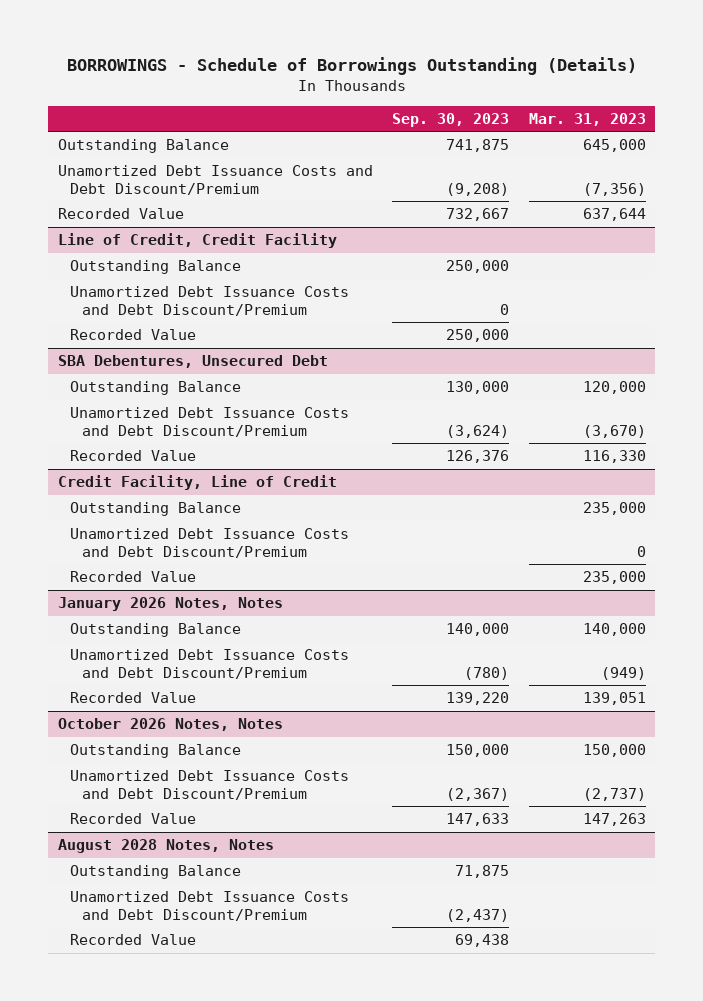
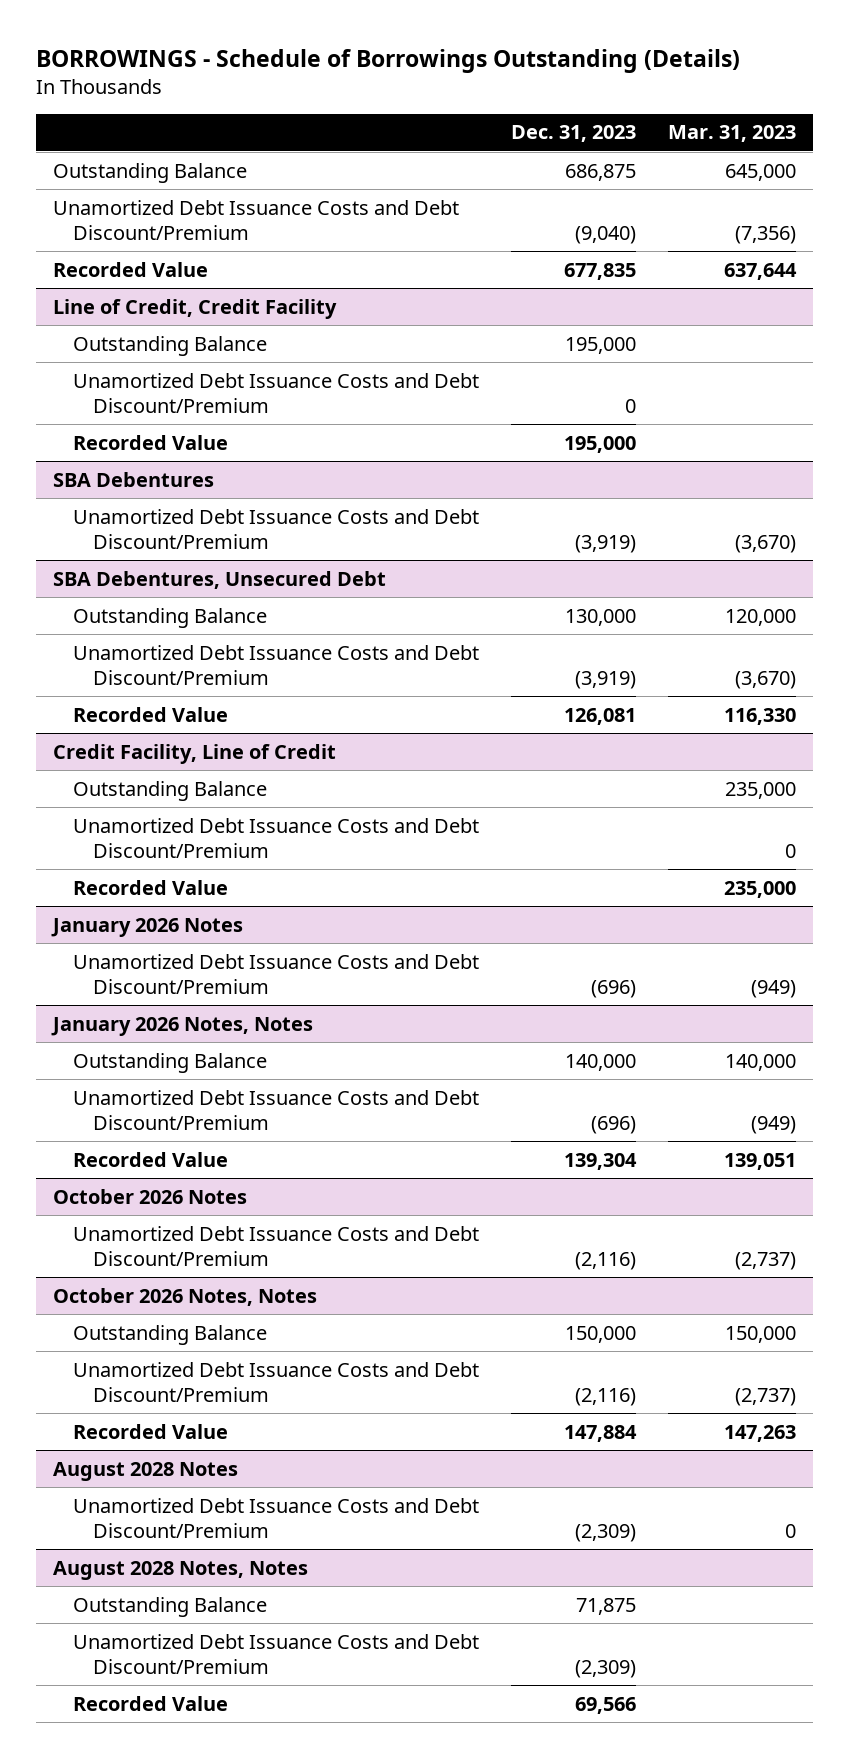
- | Sep. 30, 2023 | Mar. 31, 2023
+ | Dec. 31, 2023 | Mar. 31, 2023
+ SBA Debentures
+ Unamortized Debt Issuance Costs and Debt Discount/Premium | (3,919) | (3,670)
+ January 2026 Notes
+ Unamortized Debt Issuance Costs and Debt Discount/Premium | (696) | (949)
+ October 2026 Notes
+ Unamortized Debt Issuance Costs and Debt Discount/Premium | (2,116) | (2,737)
+ August 2028 Notes
+ Unamortized Debt Issuance Costs and Debt Discount/Premium | (2,309) | 0

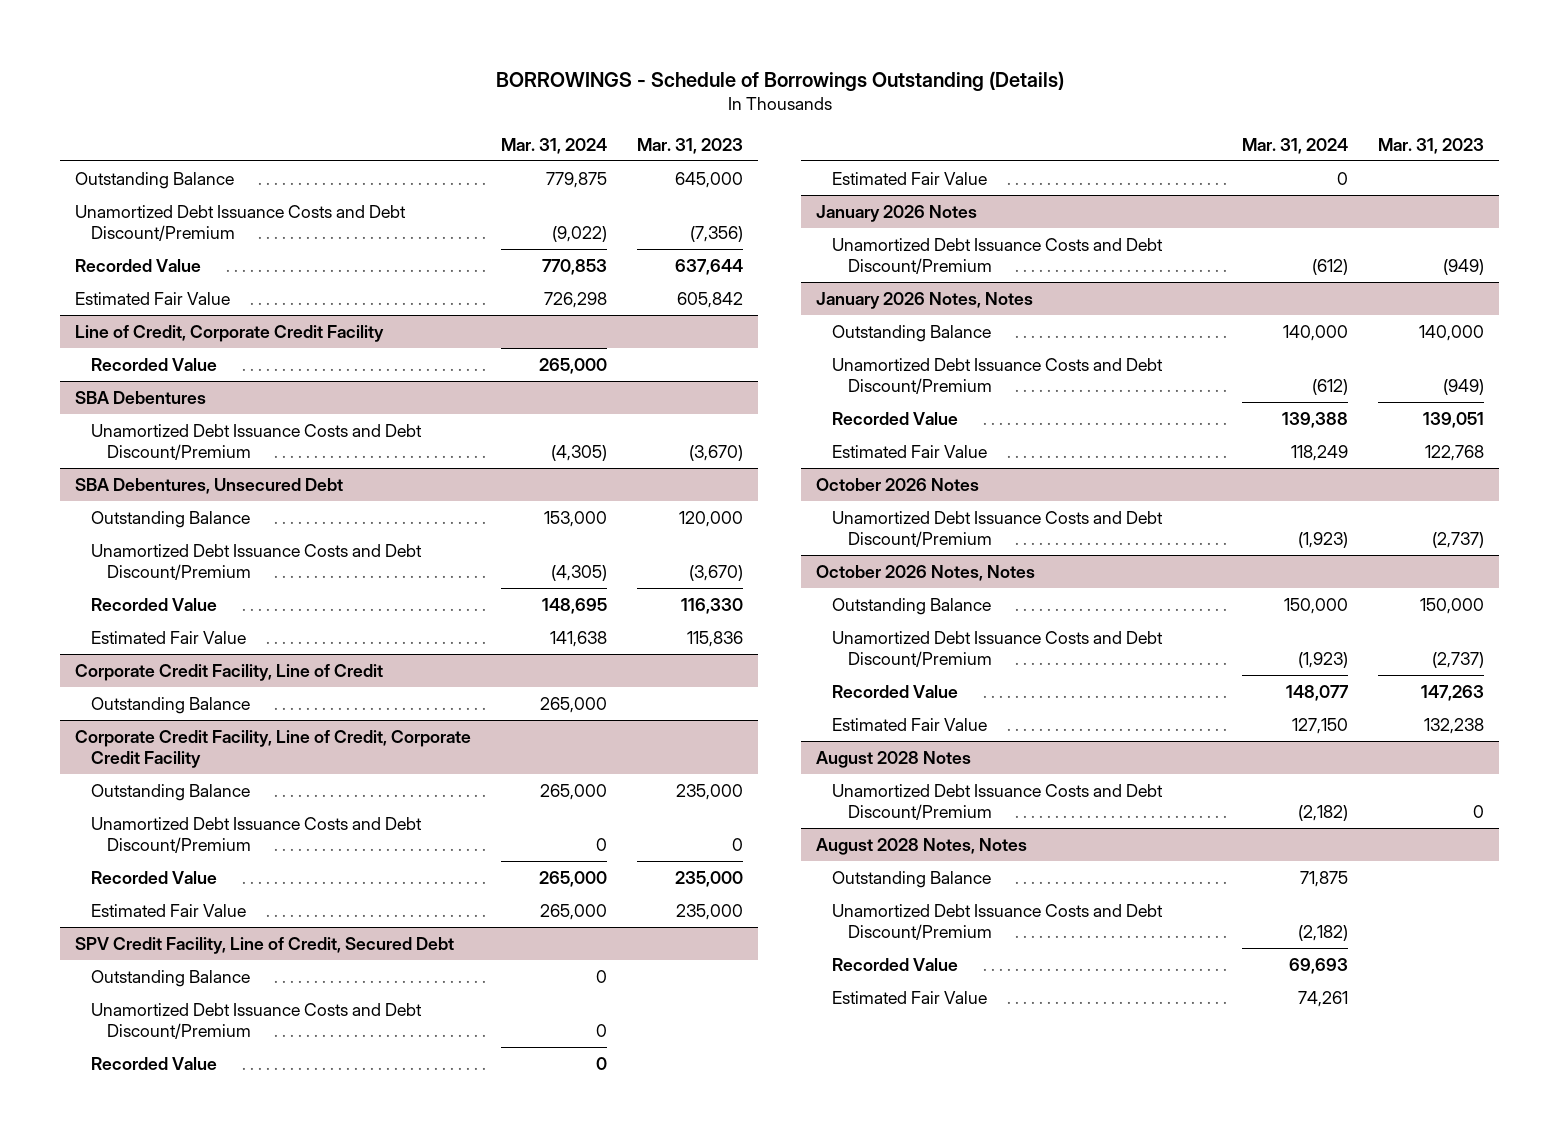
- | Dec. 31, 2023 | Mar. 31, 2023
+ | Mar. 31, 2024 | Mar. 31, 2023
- Line of Credit, Credit Facility
- Outstanding Balance | 195,000 |
- Unamortized Debt Issuance Costs and Debt Discount/Premium | 0 |
+ Estimated Fair Value | 726,298 | 605,842
+ Line of Credit, Corporate Credit Facility
- Credit Facility, Line of Credit
@ SBA Debentures, Unsecured Debt
+ Estimated Fair Value | 141,638 | 115,836
+ Corporate Credit Facility, Line of Credit
+ Outstanding Balance | 265,000 |
+ Corporate Credit Facility, Line of Credit, Corporate Credit Facility
+ Estimated Fair Value | 265,000 | 235,000
+ SPV Credit Facility, Line of Credit, Secured Debt
+ Outstanding Balance | 0 |
+ Unamortized Debt Issuance Costs and Debt Discount/Premium | 0 |
+ Recorded Value | 0 |
+ Estimated Fair Value | 0 |
@ January 2026 Notes, Notes
+ Estimated Fair Value | 118,249 | 122,768
@ October 2026 Notes, Notes
+ Estimated Fair Value | 127,150 | 132,238
@ August 2028 Notes, Notes
+ Estimated Fair Value | 74,261 |

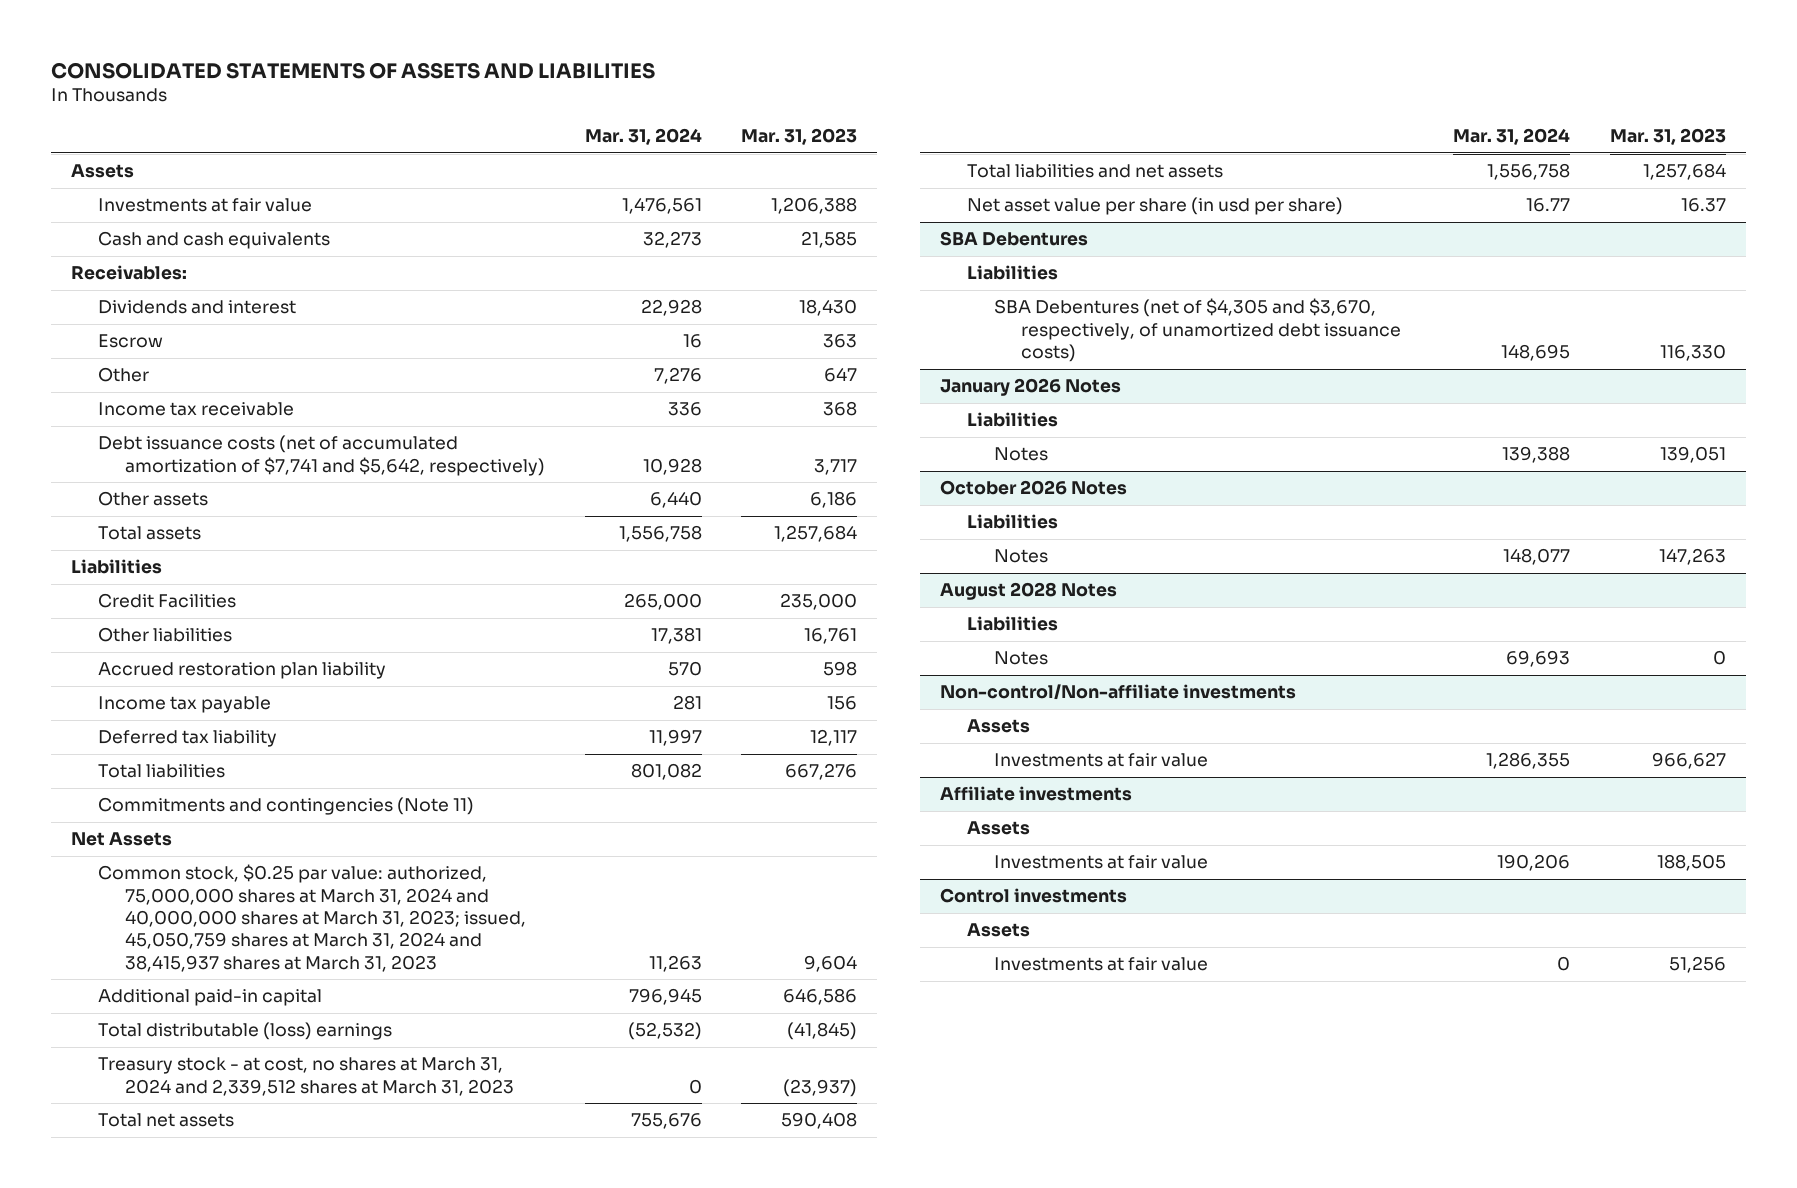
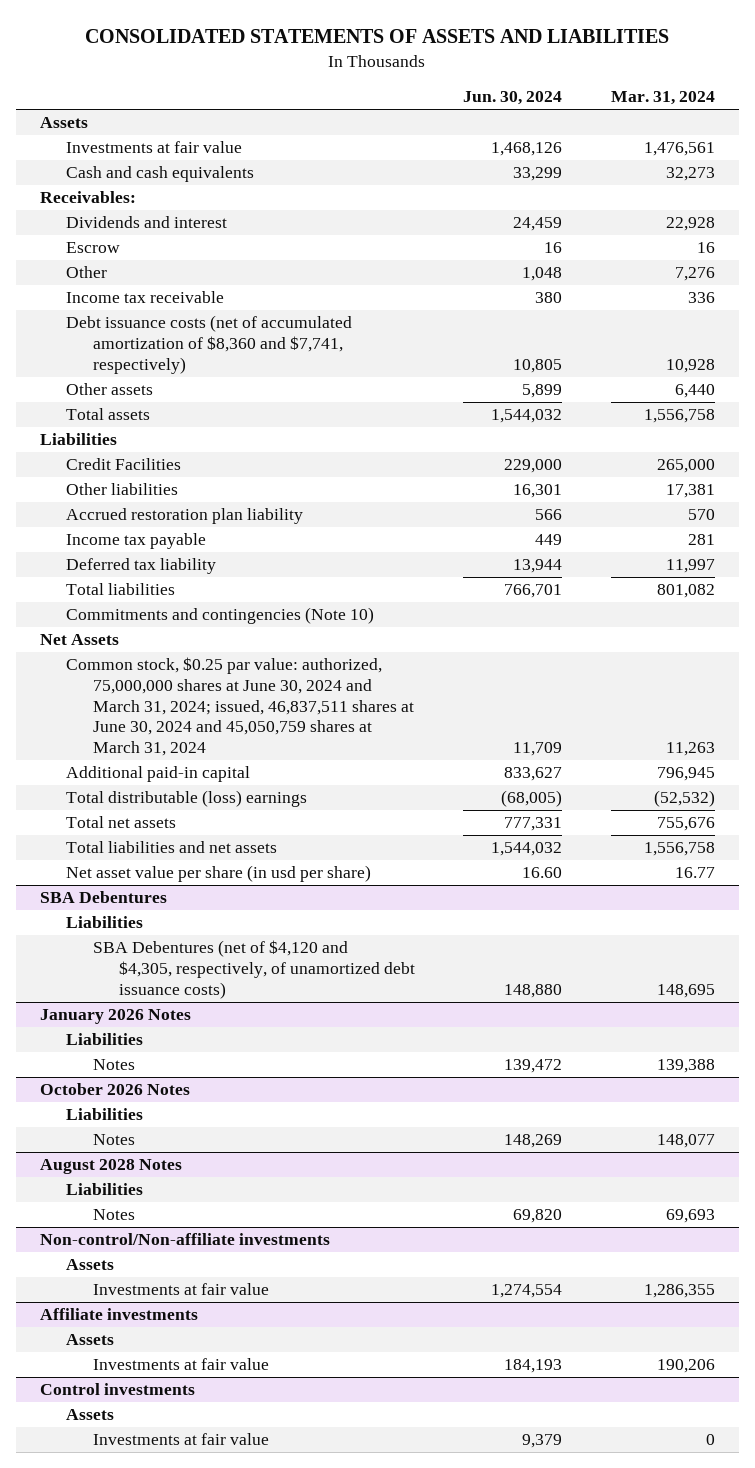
- | Mar. 31, 2024 | Mar. 31, 2023
+ | Jun. 30, 2024 | Mar. 31, 2024
- Debt issuance costs (net of accumulated amortization of $7,741 and $5,642, respectively) | 10,928 | 3,717
+ Debt issuance costs (net of accumulated amortization of $8,360 and $7,741, respectively) | 10,805 | 10,928
- Commitments and contingencies (Note 11)
+ Commitments and contingencies (Note 10)
- Common stock, $0.25 par value: authorized, 75,000,000 shares at March 31, 2024 and 40,000,000 shares at March 31, 2023; issued, 45,050,759 shares at March 31, 2024 and 38,415,937 shares at March 31, 2023 | 11,263 | 9,604
+ Common stock, $0.25 par value: authorized, 75,000,000 shares at June 30, 2024 and March 31, 2024; issued, 46,837,511 shares at June 30, 2024 and 45,050,759 shares at March 31, 2024 | 11,709 | 11,263
- Treasury stock - at cost, no shares at March 31, 2024 and 2,339,512 shares at March 31, 2023 | 0 | (23,937)
@ SBA Debentures
- SBA Debentures (net of $4,305 and $3,670, respectively, of unamortized debt issuance costs) | 148,695 | 116,330
+ SBA Debentures (net of $4,120 and $4,305, respectively, of unamortized debt issuance costs) | 148,880 | 148,695

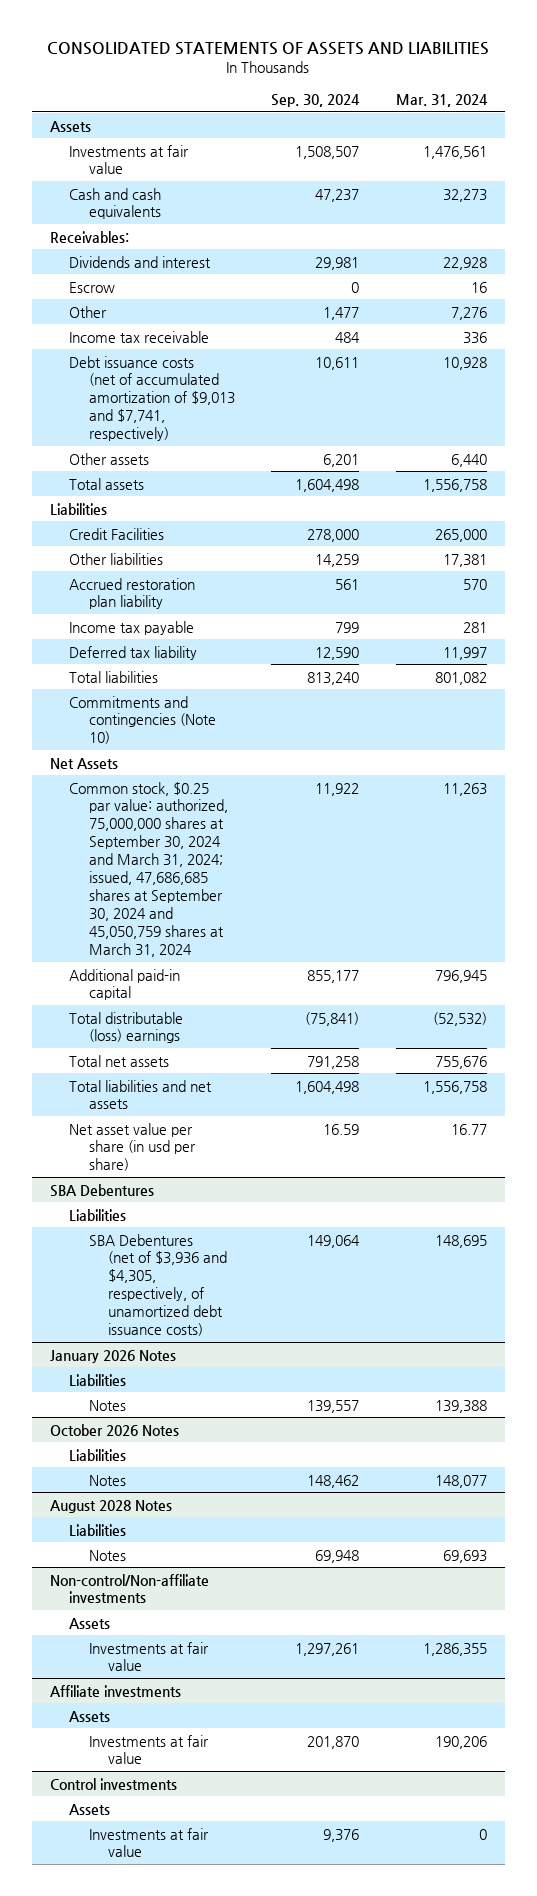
- | Jun. 30, 2024 | Mar. 31, 2024
+ | Sep. 30, 2024 | Mar. 31, 2024
- Debt issuance costs (net of accumulated amortization of $8,360 and $7,741, respectively) | 10,805 | 10,928
+ Debt issuance costs (net of accumulated amortization of $9,013 and $7,741, respectively) | 10,611 | 10,928
- Common stock, $0.25 par value: authorized, 75,000,000 shares at June 30, 2024 and March 31, 2024; issued, 46,837,511 shares at June 30, 2024 and 45,050,759 shares at March 31, 2024 | 11,709 | 11,263
+ Common stock, $0.25 par value: authorized, 75,000,000 shares at September 30, 2024 and March 31, 2024; issued, 47,686,685 shares at September 30, 2024 and 45,050,759 shares at March 31, 2024 | 11,922 | 11,263
@ SBA Debentures
- SBA Debentures (net of $4,120 and $4,305, respectively, of unamortized debt issuance costs) | 148,880 | 148,695
+ SBA Debentures (net of $3,936 and $4,305, respectively, of unamortized debt issuance costs) | 149,064 | 148,695

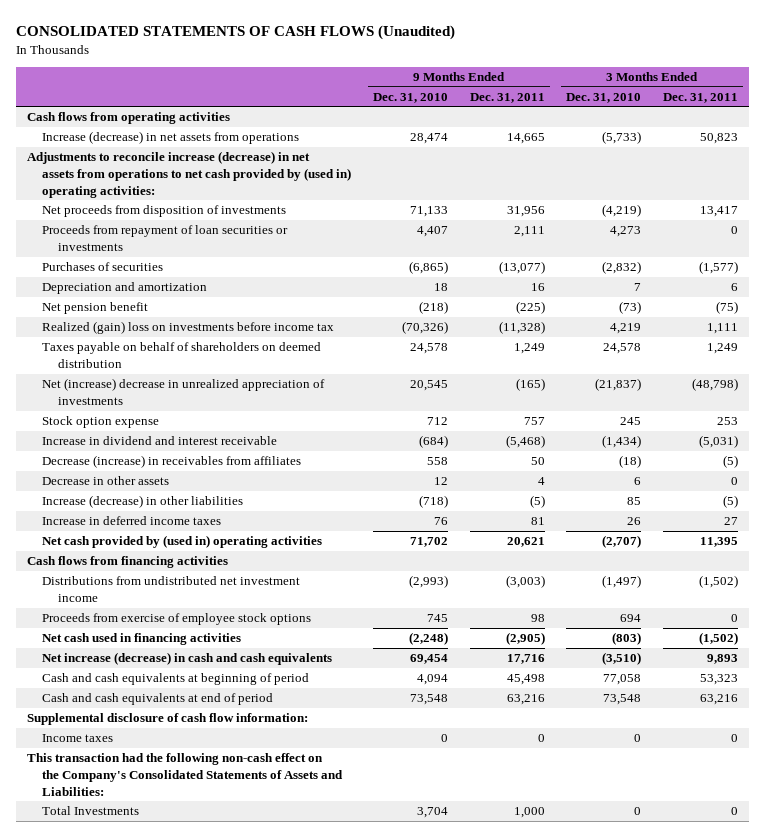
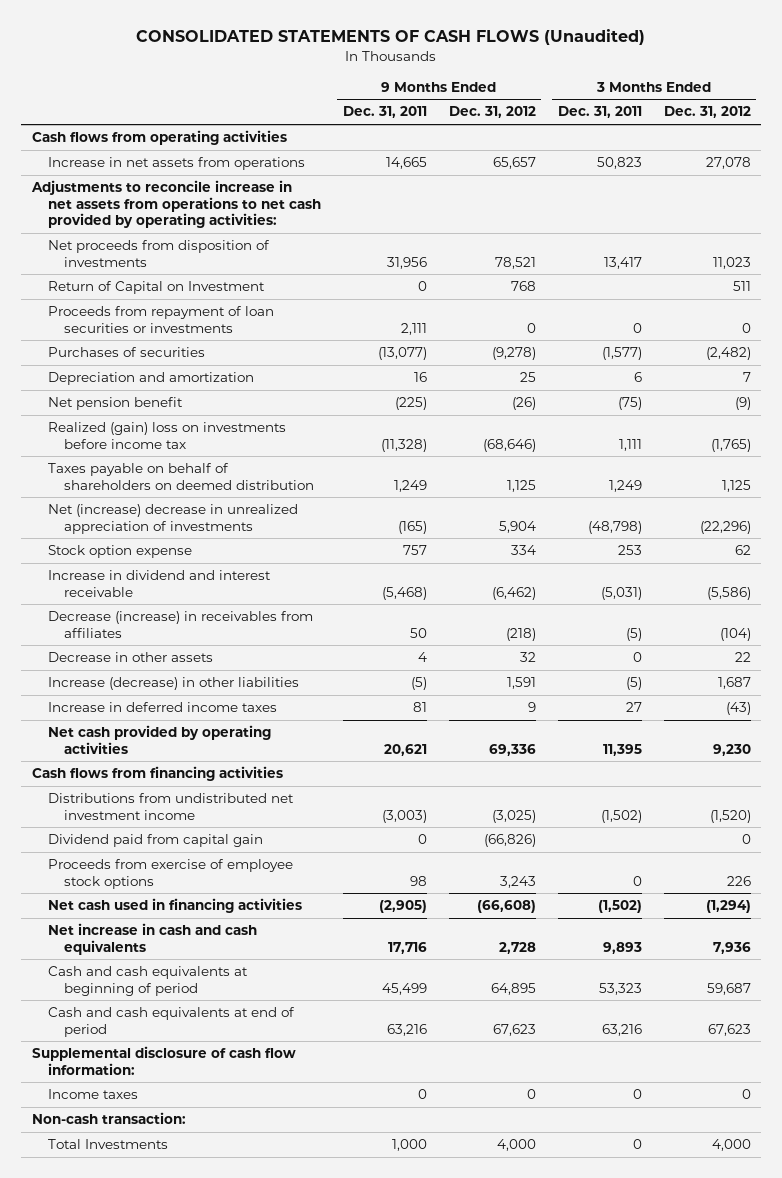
- | 9 Months Ended Dec. 31, 2010 | 9 Months Ended Dec. 31, 2011 | 3 Months Ended Dec. 31, 2010 | 3 Months Ended Dec. 31, 2011
+ | 9 Months Ended Dec. 31, 2011 | 9 Months Ended Dec. 31, 2012 | 3 Months Ended Dec. 31, 2011 | 3 Months Ended Dec. 31, 2012
- Increase (decrease) in net assets from operations | 28,474 | 14,665 | (5,733) | 50,823
- Adjustments to reconcile increase (decrease) in net assets from operations to net cash provided by (used in) operating activities:
+ Increase in net assets from operations | 14,665 | 65,657 | 50,823 | 27,078
+ Adjustments to reconcile increase in net assets from operations to net cash provided by operating activities:
+ Return of Capital on Investment | 0 | 768 | | 511
- Net cash provided by (used in) operating activities | 71,702 | 20,621 | (2,707) | 11,395
+ Net cash provided by operating activities | 20,621 | 69,336 | 11,395 | 9,230
+ Dividend paid from capital gain | 0 | (66,826) | | 0
- Net increase (decrease) in cash and cash equivalents | 69,454 | 17,716 | (3,510) | 9,893
- Cash and cash equivalents at beginning of period | 4,094 | 45,498 | 77,058 | 53,323
+ Net increase in cash and cash equivalents | 17,716 | 2,728 | 9,893 | 7,936
+ Cash and cash equivalents at beginning of period | 45,499 | 64,895 | 53,323 | 59,687
- This transaction had the following non-cash effect on the Company's Consolidated Statements of Assets and Liabilities:
+ Non-cash transaction:

